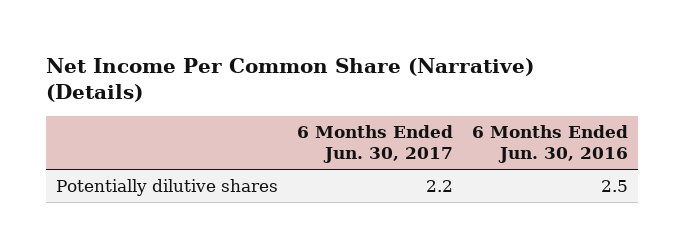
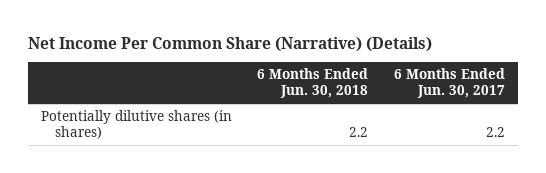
- | 6 Months Ended Jun. 30, 2017 | 6 Months Ended Jun. 30, 2016
+ | 6 Months Ended Jun. 30, 2018 | 6 Months Ended Jun. 30, 2017
- Potentially dilutive shares | 2.2 | 2.5
+ Potentially dilutive shares (in shares) | 2.2 | 2.2

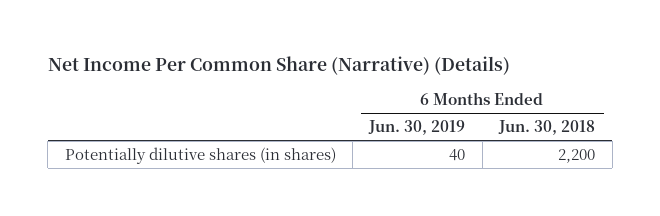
- | 6 Months Ended Jun. 30, 2018 | 6 Months Ended Jun. 30, 2017
+ | 6 Months Ended Jun. 30, 2019 | 6 Months Ended Jun. 30, 2018
- Potentially dilutive shares (in shares) | 2.2 | 2.2
+ Potentially dilutive shares (in shares) | 40 | 2,200

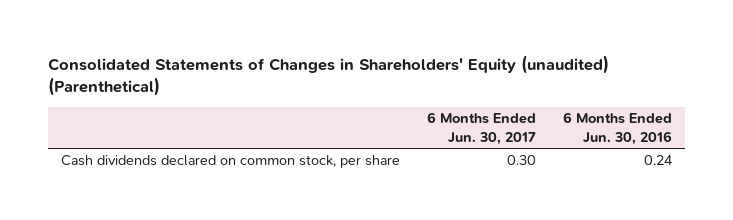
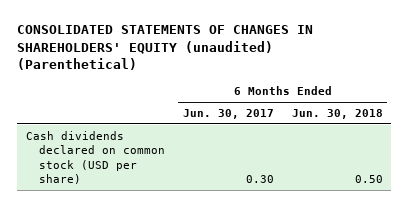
- Consolidated Statements of Changes in Shareholders' Equity (unaudited) (Parenthetical)
+ CONSOLIDATED STATEMENTS OF CHANGES IN SHAREHOLDERS' EQUITY (unaudited) (Parenthetical)
- | 6 Months Ended Jun. 30, 2017 | 6 Months Ended Jun. 30, 2016
+ | 6 Months Ended Jun. 30, 2017 | 6 Months Ended Jun. 30, 2018
- Cash dividends declared on common stock, per share | 0.30 | 0.24
+ Cash dividends declared on common stock (USD per share) | 0.30 | 0.50

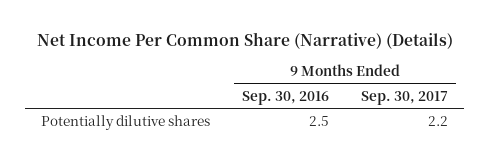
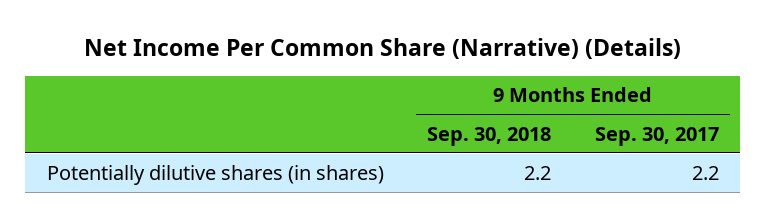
- | 9 Months Ended Sep. 30, 2016 | 9 Months Ended Sep. 30, 2017
+ | 9 Months Ended Sep. 30, 2018 | 9 Months Ended Sep. 30, 2017
- Potentially dilutive shares | 2.5 | 2.2
+ Potentially dilutive shares (in shares) | 2.2 | 2.2

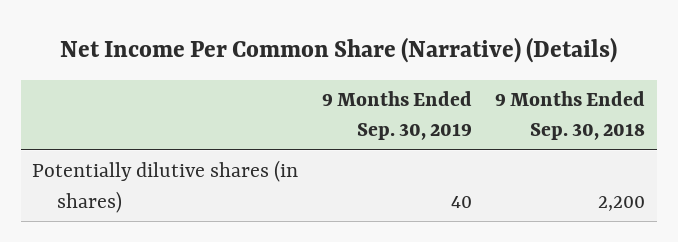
- | 9 Months Ended Sep. 30, 2018 | 9 Months Ended Sep. 30, 2017
+ | 9 Months Ended Sep. 30, 2019 | 9 Months Ended Sep. 30, 2018
- Potentially dilutive shares (in shares) | 2.2 | 2.2
+ Potentially dilutive shares (in shares) | 40 | 2,200

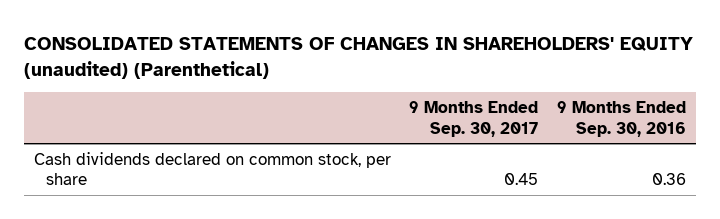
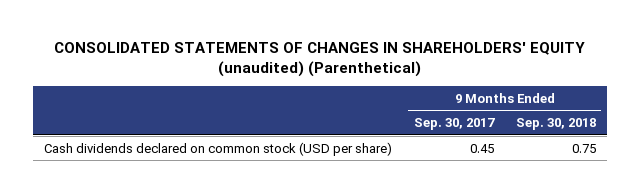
- | 9 Months Ended Sep. 30, 2017 | 9 Months Ended Sep. 30, 2016
+ | 9 Months Ended Sep. 30, 2017 | 9 Months Ended Sep. 30, 2018
- Cash dividends declared on common stock, per share | 0.45 | 0.36
+ Cash dividends declared on common stock (USD per share) | 0.45 | 0.75

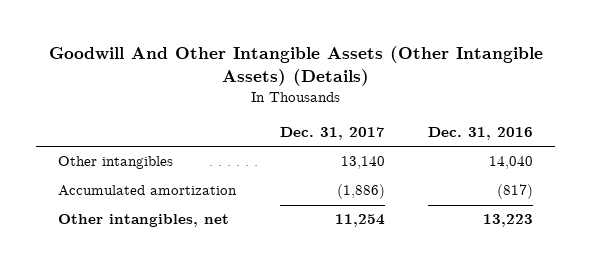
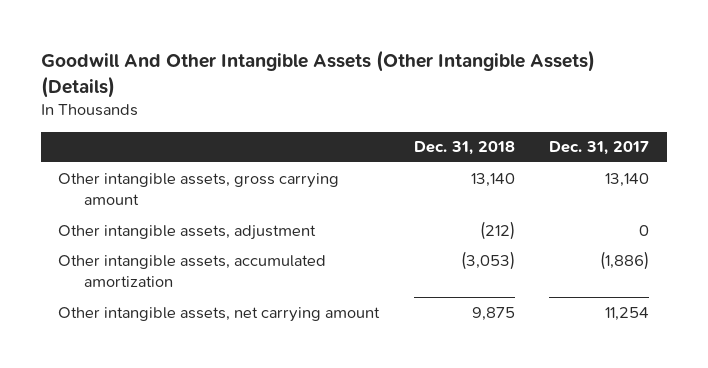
- | Dec. 31, 2017 | Dec. 31, 2016
+ | Dec. 31, 2018 | Dec. 31, 2017
- Other intangibles | 13,140 | 14,040
- Accumulated amortization | (1,886) | (817)
- Other intangibles, net | 11,254 | 13,223
+ Other intangible assets, gross carrying amount | 13,140 | 13,140
+ Other intangible assets, adjustment | (212) | 0
+ Other intangible assets, accumulated amortization | (3,053) | (1,886)
+ Other intangible assets, net carrying amount | 9,875 | 11,254

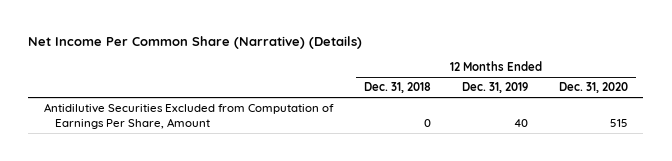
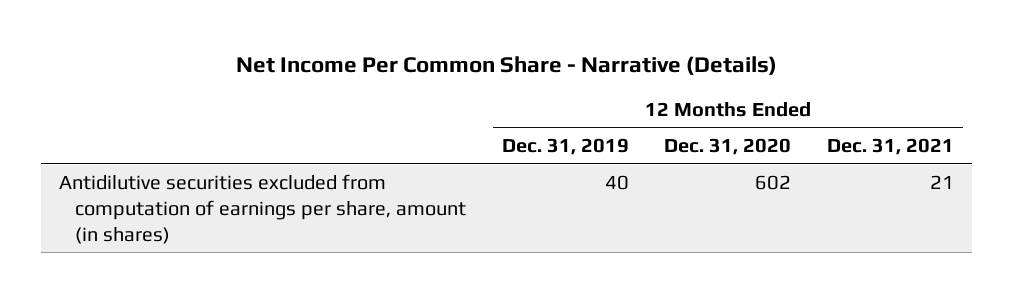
- Net Income Per Common Share (Narrative) (Details)
+ Net Income Per Common Share - Narrative (Details)
- | 12 Months Ended Dec. 31, 2018 | 12 Months Ended Dec. 31, 2019 | 12 Months Ended Dec. 31, 2020
+ | 12 Months Ended Dec. 31, 2019 | 12 Months Ended Dec. 31, 2020 | 12 Months Ended Dec. 31, 2021
- Antidilutive Securities Excluded from Computation of Earnings Per Share, Amount | 0 | 40 | 515
+ Antidilutive securities excluded from computation of earnings per share, amount (in shares) | 40 | 602 | 21

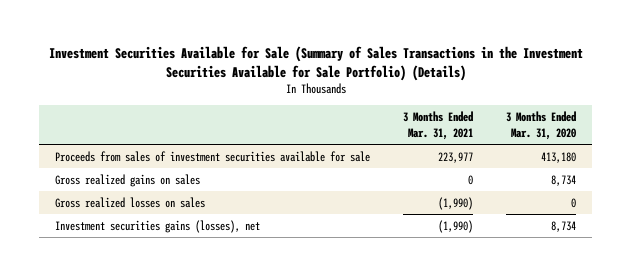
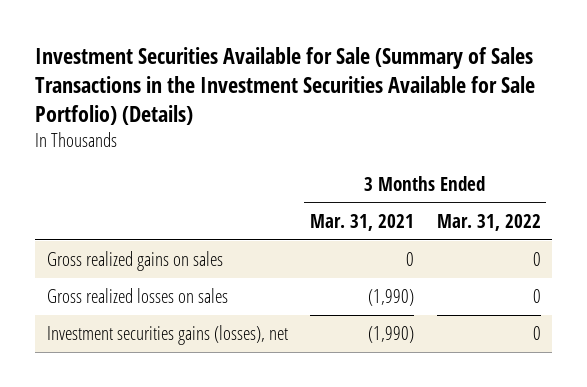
- | 3 Months Ended Mar. 31, 2021 | 3 Months Ended Mar. 31, 2020
+ | 3 Months Ended Mar. 31, 2021 | 3 Months Ended Mar. 31, 2022
- Proceeds from sales of investment securities available for sale | 223,977 | 413,180

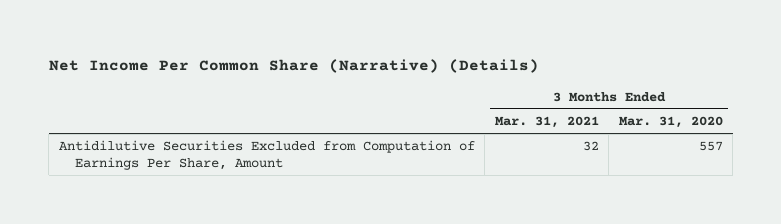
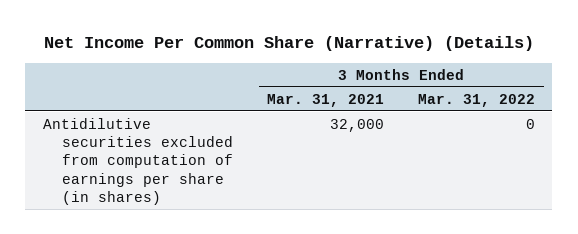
- | 3 Months Ended Mar. 31, 2021 | 3 Months Ended Mar. 31, 2020
+ | 3 Months Ended Mar. 31, 2021 | 3 Months Ended Mar. 31, 2022
- Antidilutive Securities Excluded from Computation of Earnings Per Share, Amount | 32 | 557
+ Antidilutive securities excluded from computation of earnings per share (in shares) | 32,000 | 0

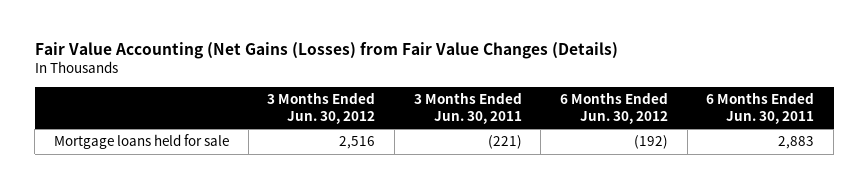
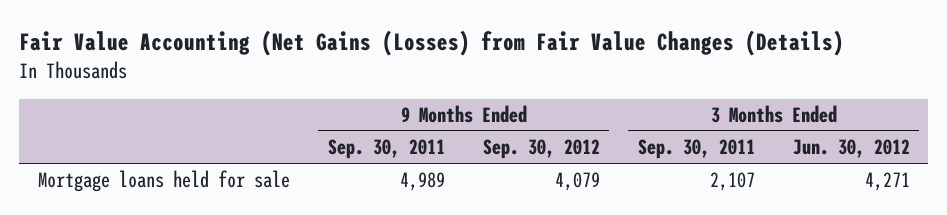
- | 3 Months Ended Jun. 30, 2012 | 3 Months Ended Jun. 30, 2011 | 6 Months Ended Jun. 30, 2012 | 6 Months Ended Jun. 30, 2011
+ | 9 Months Ended Sep. 30, 2011 | 9 Months Ended Sep. 30, 2012 | 3 Months Ended Sep. 30, 2011 | 3 Months Ended Jun. 30, 2012
- Mortgage loans held for sale | 2,516 | (221) | (192) | 2,883
+ Mortgage loans held for sale | 4,989 | 4,079 | 2,107 | 4,271

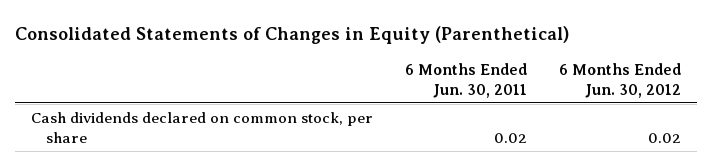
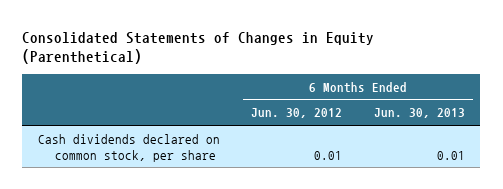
- | 6 Months Ended Jun. 30, 2011 | 6 Months Ended Jun. 30, 2012
+ | 6 Months Ended Jun. 30, 2012 | 6 Months Ended Jun. 30, 2013
- Cash dividends declared on common stock, per share | 0.02 | 0.02
+ Cash dividends declared on common stock, per share | 0.01 | 0.01

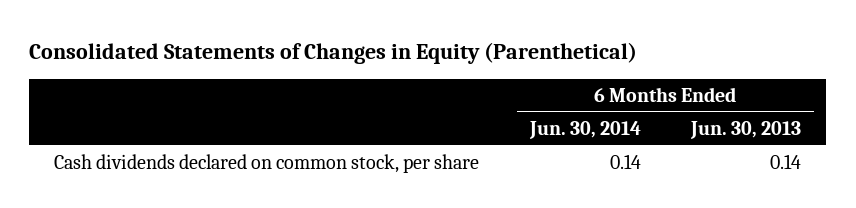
- | 6 Months Ended Jun. 30, 2012 | 6 Months Ended Jun. 30, 2013
+ | 6 Months Ended Jun. 30, 2014 | 6 Months Ended Jun. 30, 2013
- Cash dividends declared on common stock, per share | 0.01 | 0.01
+ Cash dividends declared on common stock, per share | 0.14 | 0.14

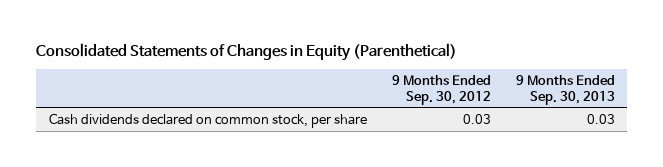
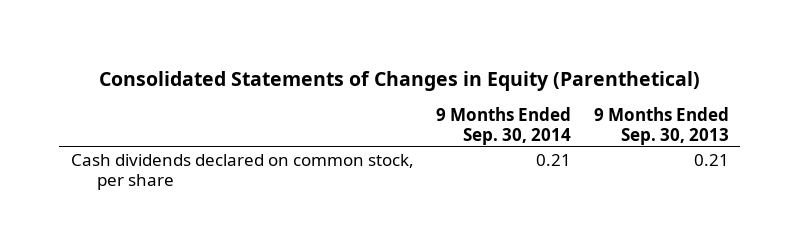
- | 9 Months Ended Sep. 30, 2012 | 9 Months Ended Sep. 30, 2013
+ | 9 Months Ended Sep. 30, 2014 | 9 Months Ended Sep. 30, 2013
- Cash dividends declared on common stock, per share | 0.03 | 0.03
+ Cash dividends declared on common stock, per share | 0.21 | 0.21

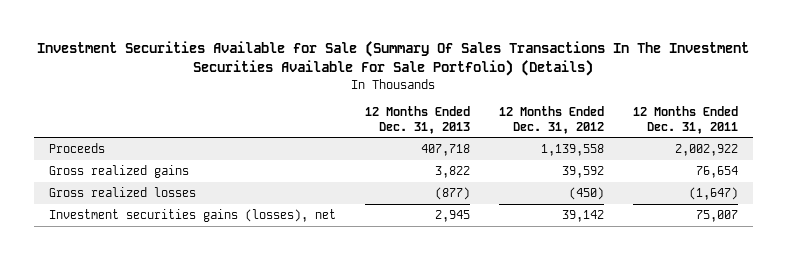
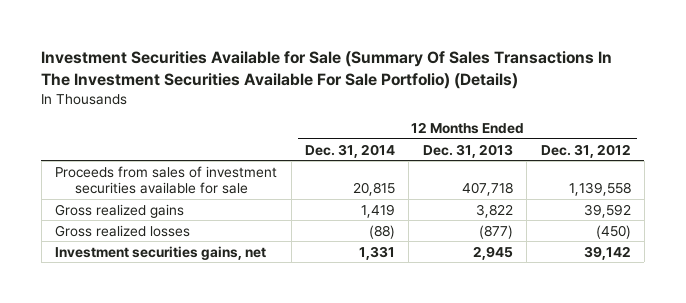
- | 12 Months Ended Dec. 31, 2013 | 12 Months Ended Dec. 31, 2012 | 12 Months Ended Dec. 31, 2011
+ | 12 Months Ended Dec. 31, 2014 | 12 Months Ended Dec. 31, 2013 | 12 Months Ended Dec. 31, 2012
- Proceeds | 407,718 | 1,139,558 | 2,002,922
+ Proceeds from sales of investment securities available for sale | 20,815 | 407,718 | 1,139,558
- Investment securities gains (losses), net | 2,945 | 39,142 | 75,007
+ Investment securities gains, net | 1,331 | 2,945 | 39,142

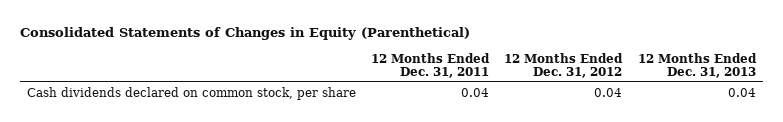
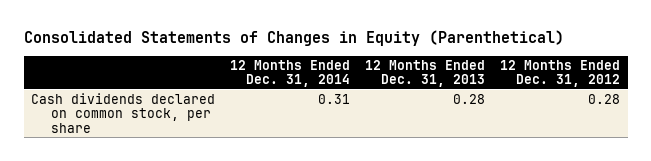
- | 12 Months Ended Dec. 31, 2011 | 12 Months Ended Dec. 31, 2012 | 12 Months Ended Dec. 31, 2013
+ | 12 Months Ended Dec. 31, 2014 | 12 Months Ended Dec. 31, 2013 | 12 Months Ended Dec. 31, 2012
- Cash dividends declared on common stock, per share | 0.04 | 0.04 | 0.04
+ Cash dividends declared on common stock, per share | 0.31 | 0.28 | 0.28

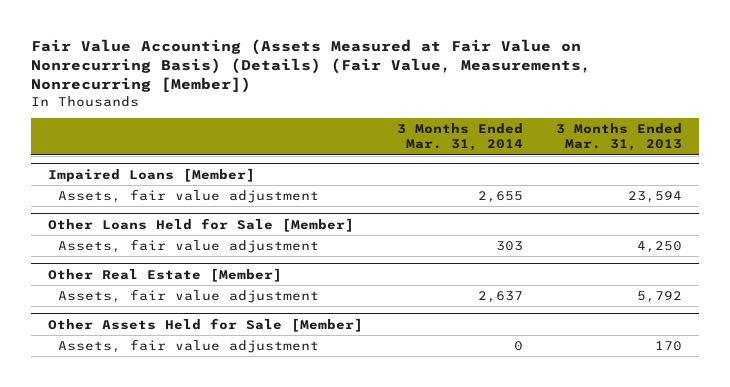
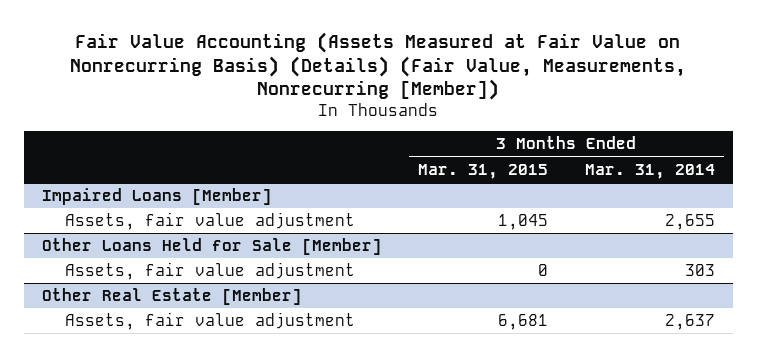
- | 3 Months Ended Mar. 31, 2014 | 3 Months Ended Mar. 31, 2013
+ | 3 Months Ended Mar. 31, 2015 | 3 Months Ended Mar. 31, 2014
- Other Assets Held for Sale [Member]
- Assets, fair value adjustment | 0 | 170

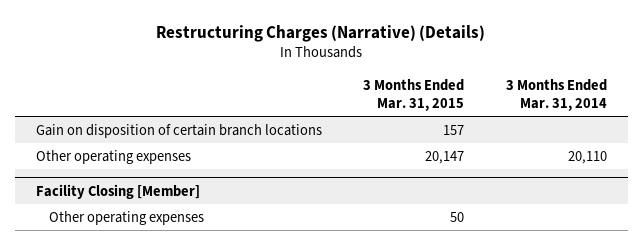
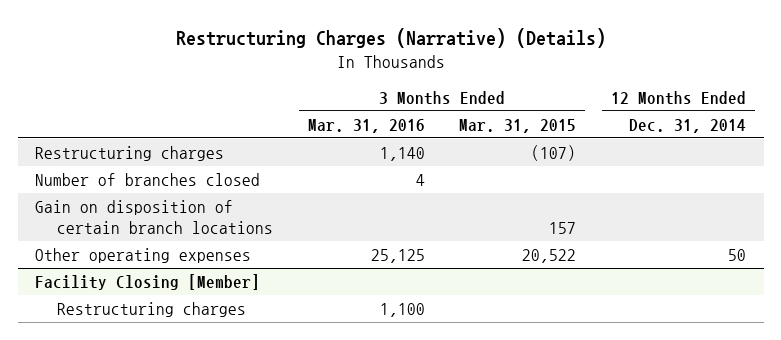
- | 3 Months Ended Mar. 31, 2015 | 3 Months Ended Mar. 31, 2014
+ | 3 Months Ended Mar. 31, 2016 | 3 Months Ended Mar. 31, 2015 | 12 Months Ended Dec. 31, 2014
+ Restructuring charges | 1,140 | (107) |
+ Number of branches closed | 4 | |
- Other operating expenses | 20,147 | 20,110
+ Other operating expenses | 25,125 | 20,522 | 50
@ Facility Closing [Member]
- Other operating expenses | 50 |
+ Restructuring charges | 1,100 | |

